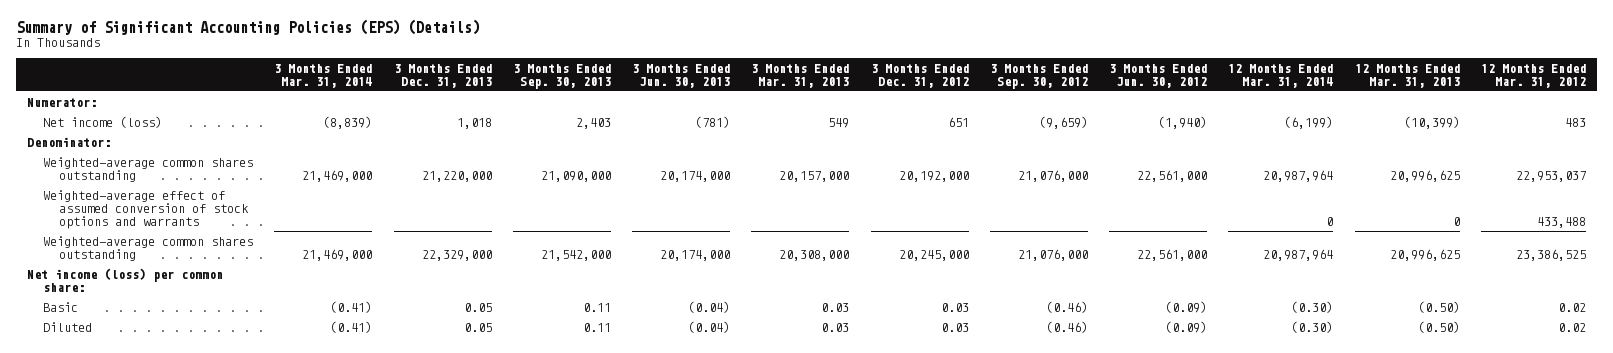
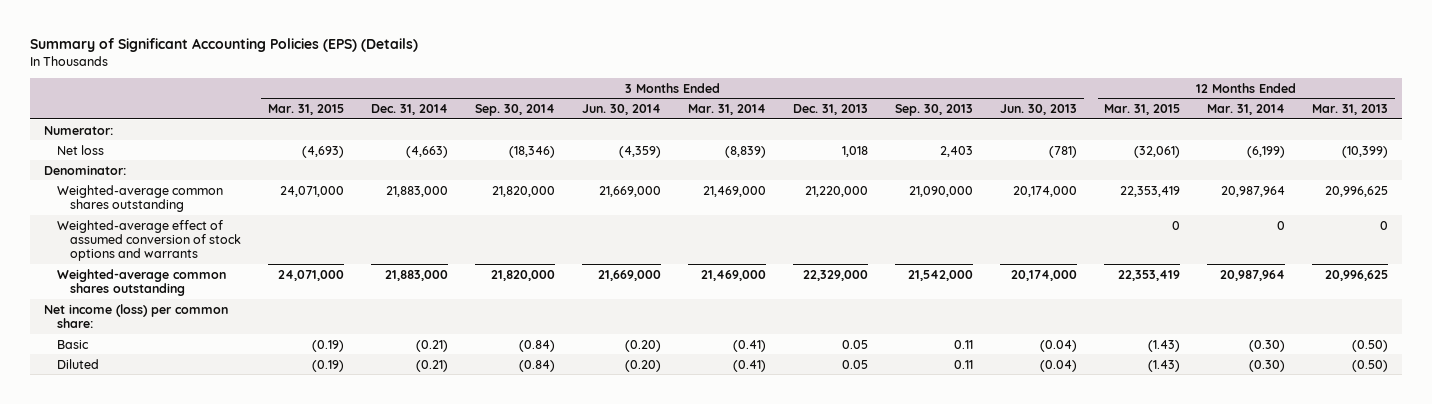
- | 3 Months Ended Mar. 31, 2014 | 3 Months Ended Dec. 31, 2013 | 3 Months Ended Sep. 30, 2013 | 3 Months Ended Jun. 30, 2013 | 3 Months Ended Mar. 31, 2013 | 3 Months Ended Dec. 31, 2012 | 3 Months Ended Sep. 30, 2012 | 3 Months Ended Jun. 30, 2012 | 12 Months Ended Mar. 31, 2014 | 12 Months Ended Mar. 31, 2013 | 12 Months Ended Mar. 31, 2012
+ | 3 Months Ended Mar. 31, 2015 | 3 Months Ended Dec. 31, 2014 | 3 Months Ended Sep. 30, 2014 | 3 Months Ended Jun. 30, 2014 | 3 Months Ended Mar. 31, 2014 | 3 Months Ended Dec. 31, 2013 | 3 Months Ended Sep. 30, 2013 | 3 Months Ended Jun. 30, 2013 | 12 Months Ended Mar. 31, 2015 | 12 Months Ended Mar. 31, 2014 | 12 Months Ended Mar. 31, 2013
- Net income (loss) | (8,839) | 1,018 | 2,403 | (781) | 549 | 651 | (9,659) | (1,940) | (6,199) | (10,399) | 483
+ Net loss | (4,693) | (4,663) | (18,346) | (4,359) | (8,839) | 1,018 | 2,403 | (781) | (32,061) | (6,199) | (10,399)

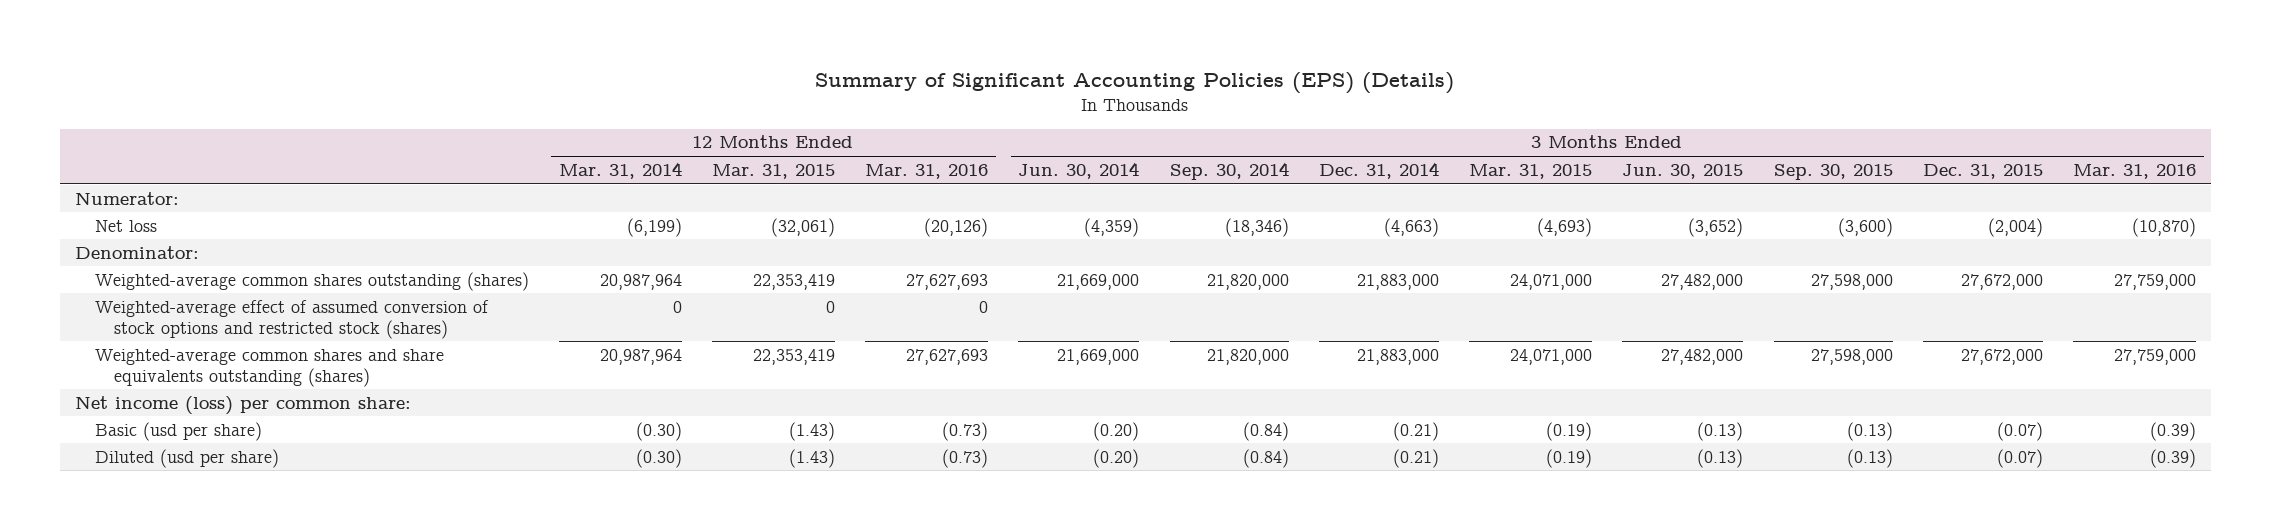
- | 3 Months Ended Mar. 31, 2015 | 3 Months Ended Dec. 31, 2014 | 3 Months Ended Sep. 30, 2014 | 3 Months Ended Jun. 30, 2014 | 3 Months Ended Mar. 31, 2014 | 3 Months Ended Dec. 31, 2013 | 3 Months Ended Sep. 30, 2013 | 3 Months Ended Jun. 30, 2013 | 12 Months Ended Mar. 31, 2015 | 12 Months Ended Mar. 31, 2014 | 12 Months Ended Mar. 31, 2013
+ | 12 Months Ended Mar. 31, 2014 | 12 Months Ended Mar. 31, 2015 | 12 Months Ended Mar. 31, 2016 | 3 Months Ended Jun. 30, 2014 | 3 Months Ended Sep. 30, 2014 | 3 Months Ended Dec. 31, 2014 | 3 Months Ended Mar. 31, 2015 | 3 Months Ended Jun. 30, 2015 | 3 Months Ended Sep. 30, 2015 | 3 Months Ended Dec. 31, 2015 | 3 Months Ended Mar. 31, 2016
- Weighted-average common shares outstanding | 24,071,000 | 21,883,000 | 21,820,000 | 21,669,000 | 21,469,000 | 21,220,000 | 21,090,000 | 20,174,000 | 22,353,419 | 20,987,964 | 20,996,625
- Weighted-average effect of assumed conversion of stock options and warrants | | | | | | | | | 0 | 0 | 0
- Weighted-average common shares outstanding | 24,071,000 | 21,883,000 | 21,820,000 | 21,669,000 | 21,469,000 | 22,329,000 | 21,542,000 | 20,174,000 | 22,353,419 | 20,987,964 | 20,996,625
+ Weighted-average common shares outstanding (shares) | 20,987,964 | 22,353,419 | 27,627,693 | 21,669,000 | 21,820,000 | 21,883,000 | 24,071,000 | 27,482,000 | 27,598,000 | 27,672,000 | 27,759,000
+ Weighted-average effect of assumed conversion of stock options and restricted stock (shares) | 0 | 0 | 0 | | | | | | | |
+ Weighted-average common shares and share equivalents outstanding (shares) | 20,987,964 | 22,353,419 | 27,627,693 | 21,669,000 | 21,820,000 | 21,883,000 | 24,071,000 | 27,482,000 | 27,598,000 | 27,672,000 | 27,759,000
- Basic | (0.19) | (0.21) | (0.84) | (0.20) | (0.41) | 0.05 | 0.11 | (0.04) | (1.43) | (0.30) | (0.50)
- Diluted | (0.19) | (0.21) | (0.84) | (0.20) | (0.41) | 0.05 | 0.11 | (0.04) | (1.43) | (0.30) | (0.50)
+ Basic (usd per share) | (0.30) | (1.43) | (0.73) | (0.20) | (0.84) | (0.21) | (0.19) | (0.13) | (0.13) | (0.07) | (0.39)
+ Diluted (usd per share) | (0.30) | (1.43) | (0.73) | (0.20) | (0.84) | (0.21) | (0.19) | (0.13) | (0.13) | (0.07) | (0.39)

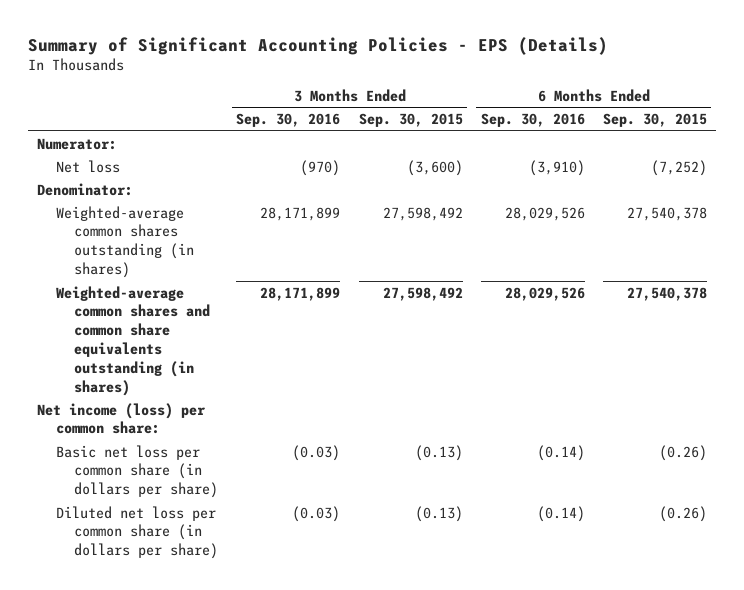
- Summary of Significant Accounting Policies (EPS) (Details)
+ Summary of Significant Accounting Policies - EPS (Details)
- | 12 Months Ended Mar. 31, 2014 | 12 Months Ended Mar. 31, 2015 | 12 Months Ended Mar. 31, 2016 | 3 Months Ended Jun. 30, 2014 | 3 Months Ended Sep. 30, 2014 | 3 Months Ended Dec. 31, 2014 | 3 Months Ended Mar. 31, 2015 | 3 Months Ended Jun. 30, 2015 | 3 Months Ended Sep. 30, 2015 | 3 Months Ended Dec. 31, 2015 | 3 Months Ended Mar. 31, 2016
+ | 3 Months Ended Sep. 30, 2016 | 3 Months Ended Sep. 30, 2015 | 6 Months Ended Sep. 30, 2016 | 6 Months Ended Sep. 30, 2015
- Weighted-average common shares outstanding (shares) | 20,987,964 | 22,353,419 | 27,627,693 | 21,669,000 | 21,820,000 | 21,883,000 | 24,071,000 | 27,482,000 | 27,598,000 | 27,672,000 | 27,759,000
- Weighted-average effect of assumed conversion of stock options and restricted stock (shares) | 0 | 0 | 0 | | | | | | | |
- Weighted-average common shares and share equivalents outstanding (shares) | 20,987,964 | 22,353,419 | 27,627,693 | 21,669,000 | 21,820,000 | 21,883,000 | 24,071,000 | 27,482,000 | 27,598,000 | 27,672,000 | 27,759,000
+ Weighted-average common shares outstanding (in shares) | 28,171,899 | 27,598,492 | 28,029,526 | 27,540,378
+ Weighted-average common shares and common share equivalents outstanding (in shares) | 28,171,899 | 27,598,492 | 28,029,526 | 27,540,378
- Basic (usd per share) | (0.30) | (1.43) | (0.73) | (0.20) | (0.84) | (0.21) | (0.19) | (0.13) | (0.13) | (0.07) | (0.39)
- Diluted (usd per share) | (0.30) | (1.43) | (0.73) | (0.20) | (0.84) | (0.21) | (0.19) | (0.13) | (0.13) | (0.07) | (0.39)
+ Basic net loss per common share (in dollars per share) | (0.03) | (0.13) | (0.14) | (0.26)
+ Diluted net loss per common share (in dollars per share) | (0.03) | (0.13) | (0.14) | (0.26)

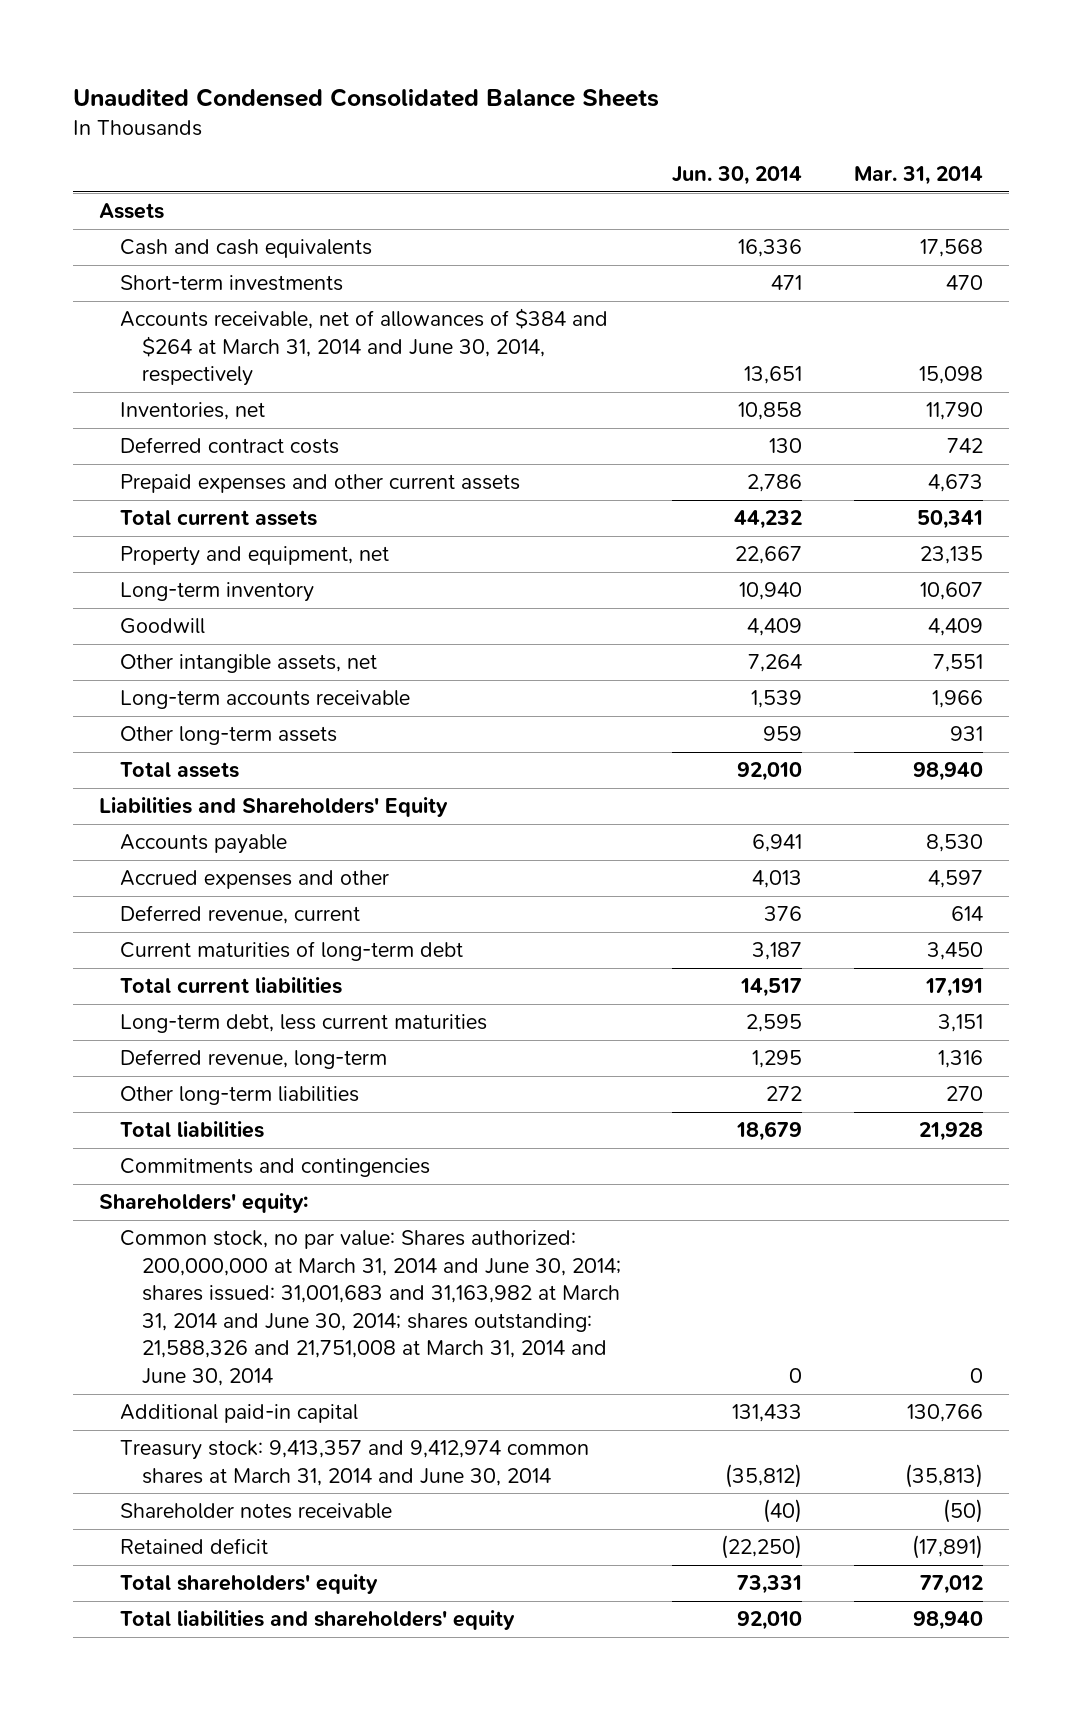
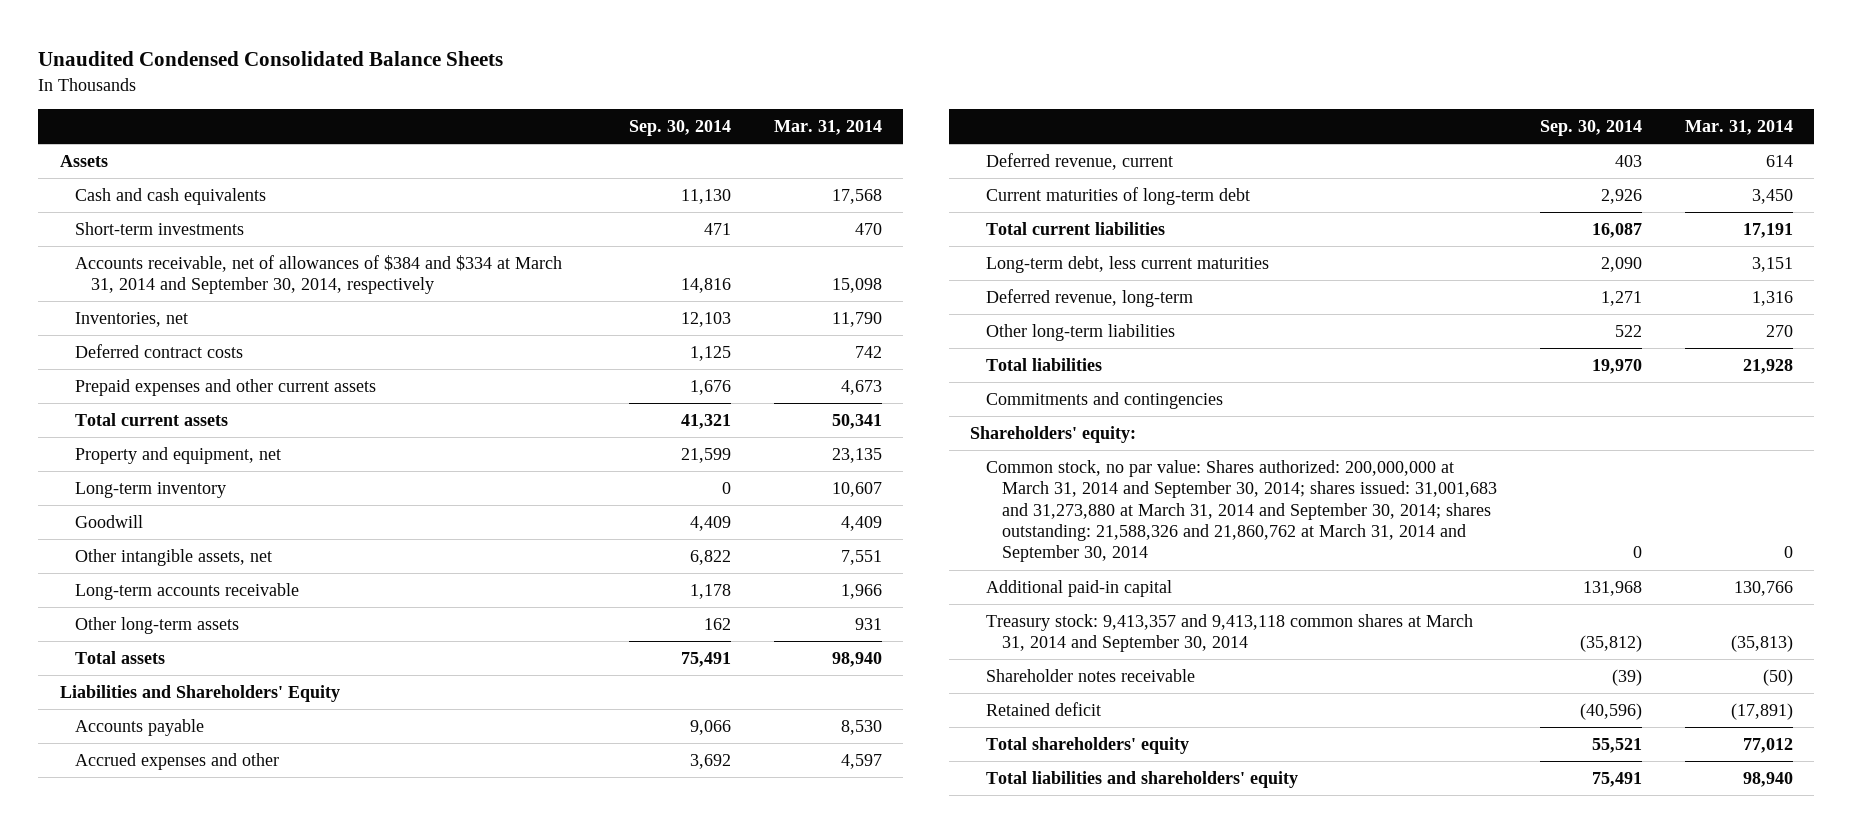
- | Jun. 30, 2014 | Mar. 31, 2014
+ | Sep. 30, 2014 | Mar. 31, 2014
- Accounts receivable, net of allowances of $384 and $264 at March 31, 2014 and June 30, 2014, respectively | 13,651 | 15,098
+ Accounts receivable, net of allowances of $384 and $334 at March 31, 2014 and September 30, 2014, respectively | 14,816 | 15,098
- Common stock, no par value: Shares authorized: 200,000,000 at March 31, 2014 and June 30, 2014; shares issued: 31,001,683 and 31,163,982 at March 31, 2014 and June 30, 2014; shares outstanding: 21,588,326 and 21,751,008 at March 31, 2014 and June 30, 2014 | 0 | 0
+ Common stock, no par value: Shares authorized: 200,000,000 at March 31, 2014 and September 30, 2014; shares issued: 31,001,683 and 31,273,880 at March 31, 2014 and September 30, 2014; shares outstanding: 21,588,326 and 21,860,762 at March 31, 2014 and September 30, 2014 | 0 | 0
- Treasury stock: 9,413,357 and 9,412,974 common shares at March 31, 2014 and June 30, 2014 | (35,812) | (35,813)
+ Treasury stock: 9,413,357 and 9,413,118 common shares at March 31, 2014 and September 30, 2014 | (35,812) | (35,813)

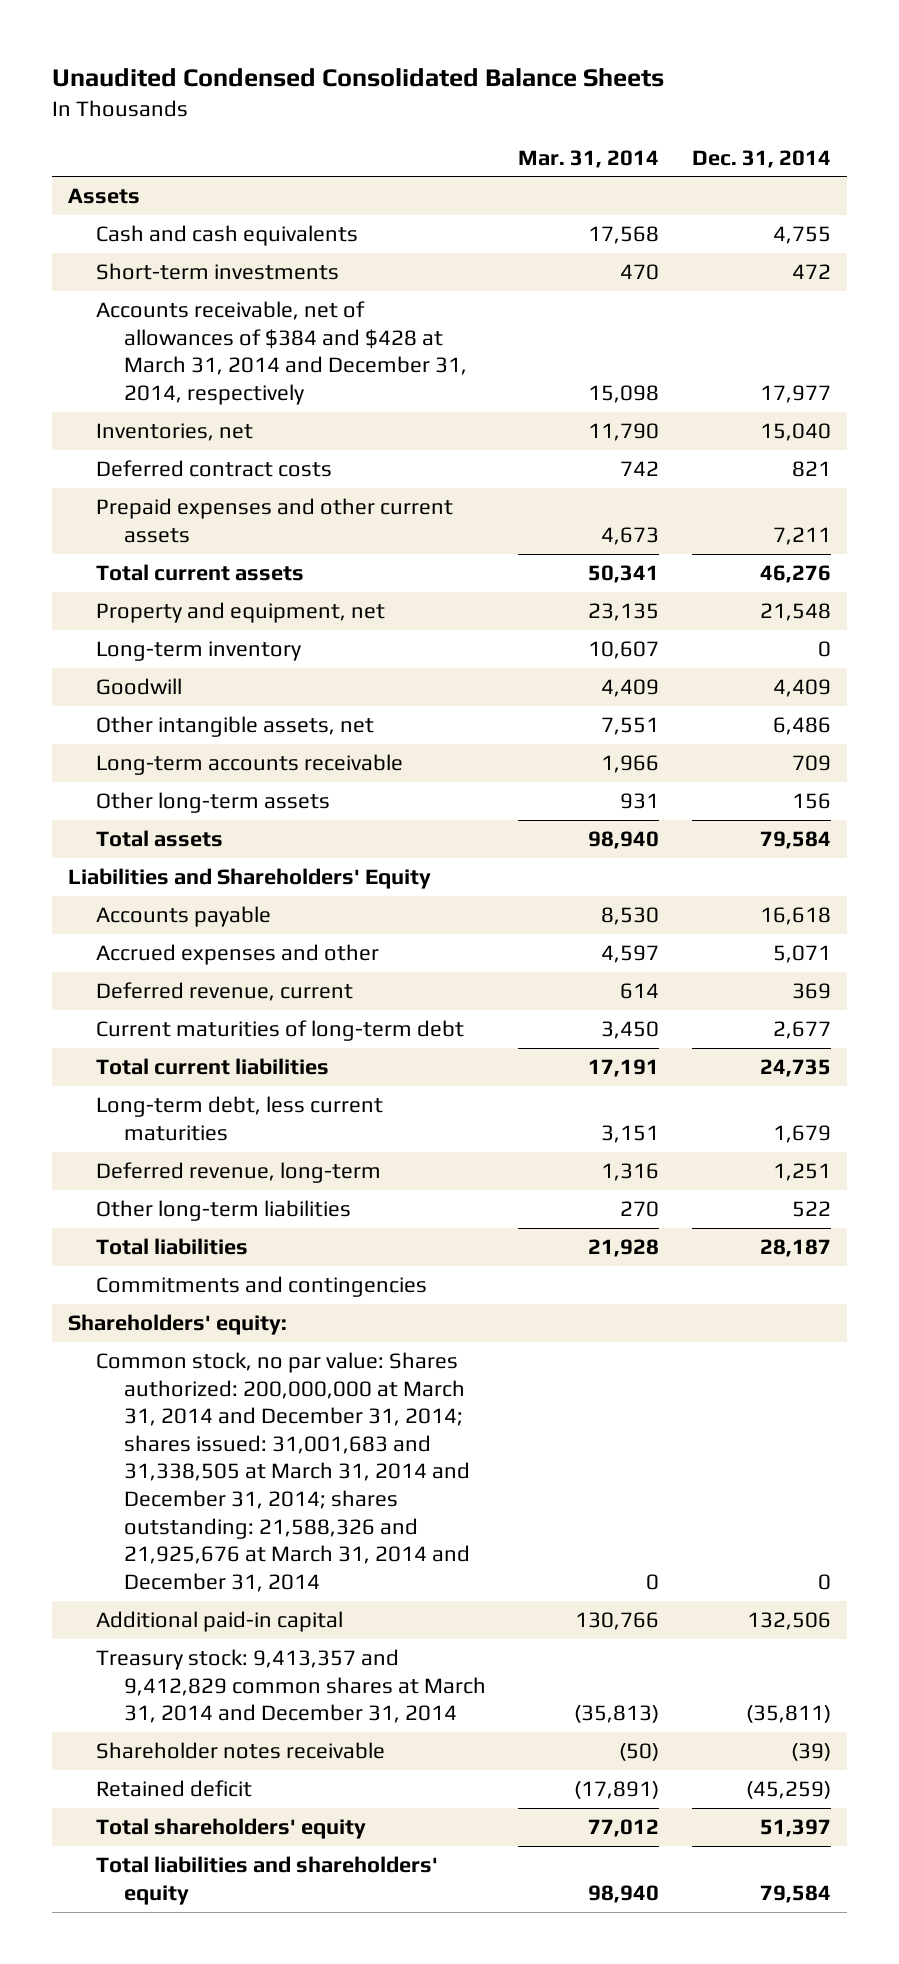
- | Sep. 30, 2014 | Mar. 31, 2014
+ | Mar. 31, 2014 | Dec. 31, 2014
- Accounts receivable, net of allowances of $384 and $334 at March 31, 2014 and September 30, 2014, respectively | 14,816 | 15,098
+ Accounts receivable, net of allowances of $384 and $428 at March 31, 2014 and December 31, 2014, respectively | 15,098 | 17,977
- Common stock, no par value: Shares authorized: 200,000,000 at March 31, 2014 and September 30, 2014; shares issued: 31,001,683 and 31,273,880 at March 31, 2014 and September 30, 2014; shares outstanding: 21,588,326 and 21,860,762 at March 31, 2014 and September 30, 2014 | 0 | 0
+ Common stock, no par value: Shares authorized: 200,000,000 at March 31, 2014 and December 31, 2014; shares issued: 31,001,683 and 31,338,505 at March 31, 2014 and December 31, 2014; shares outstanding: 21,588,326 and 21,925,676 at March 31, 2014 and December 31, 2014 | 0 | 0
- Treasury stock: 9,413,357 and 9,413,118 common shares at March 31, 2014 and September 30, 2014 | (35,812) | (35,813)
+ Treasury stock: 9,413,357 and 9,412,829 common shares at March 31, 2014 and December 31, 2014 | (35,813) | (35,811)

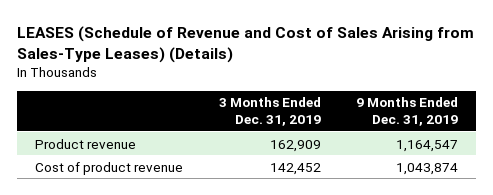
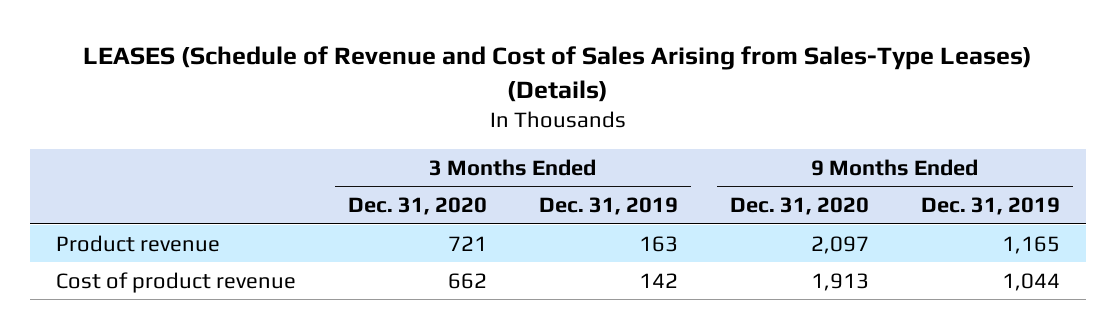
- | 3 Months Ended Dec. 31, 2019 | 9 Months Ended Dec. 31, 2019
+ | 3 Months Ended Dec. 31, 2020 | 3 Months Ended Dec. 31, 2019 | 9 Months Ended Dec. 31, 2020 | 9 Months Ended Dec. 31, 2019
- Product revenue | 162,909 | 1,164,547
- Cost of product revenue | 142,452 | 1,043,874
+ Product revenue | 721 | 163 | 2,097 | 1,165
+ Cost of product revenue | 662 | 142 | 1,913 | 1,044

